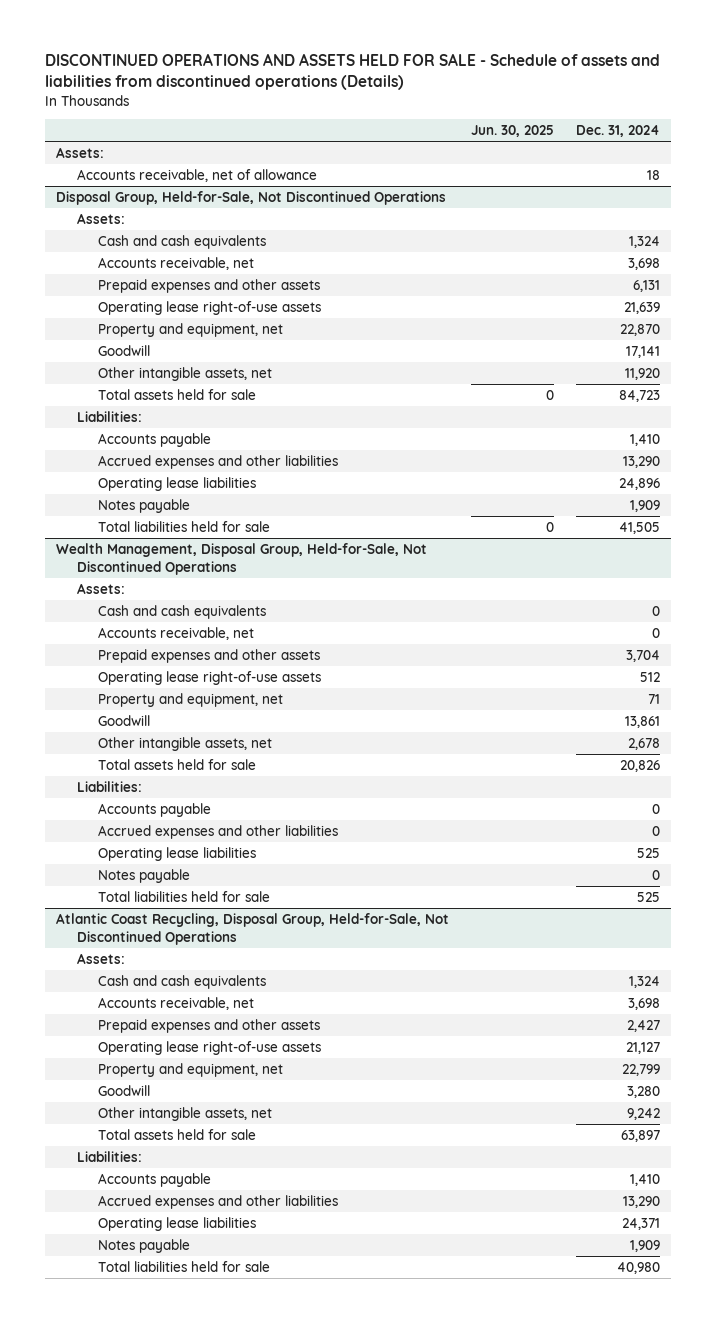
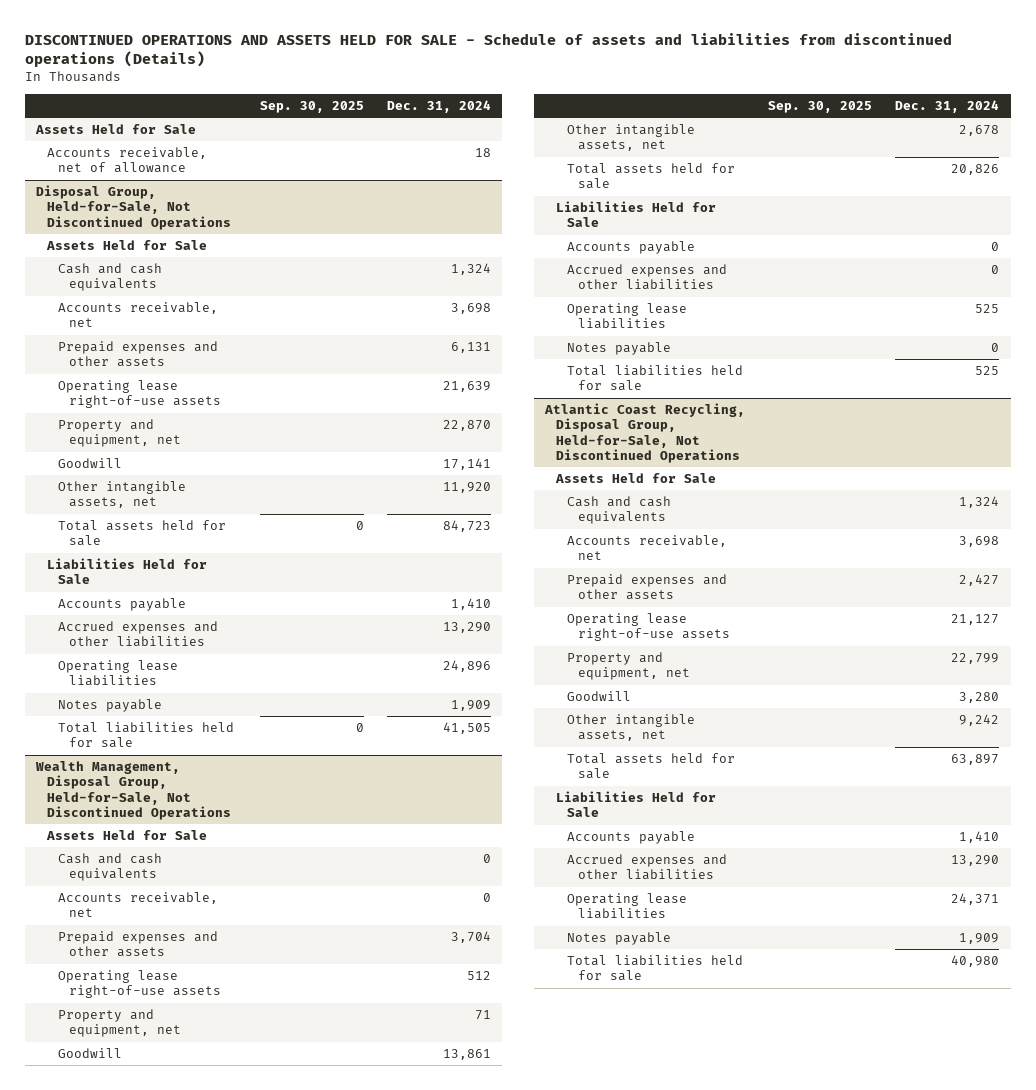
- | Jun. 30, 2025 | Dec. 31, 2024
+ | Sep. 30, 2025 | Dec. 31, 2024
- Assets:
+ Assets Held for Sale
@ Disposal Group, Held-for-Sale, Not Discontinued Operations
- Assets:
+ Assets Held for Sale
- Liabilities:
+ Liabilities Held for Sale
@ Wealth Management, Disposal Group, Held-for-Sale, Not Discontinued Operations
- Assets:
+ Assets Held for Sale
- Liabilities:
+ Liabilities Held for Sale
@ Atlantic Coast Recycling, Disposal Group, Held-for-Sale, Not Discontinued Operations
- Assets:
+ Assets Held for Sale
- Liabilities:
+ Liabilities Held for Sale

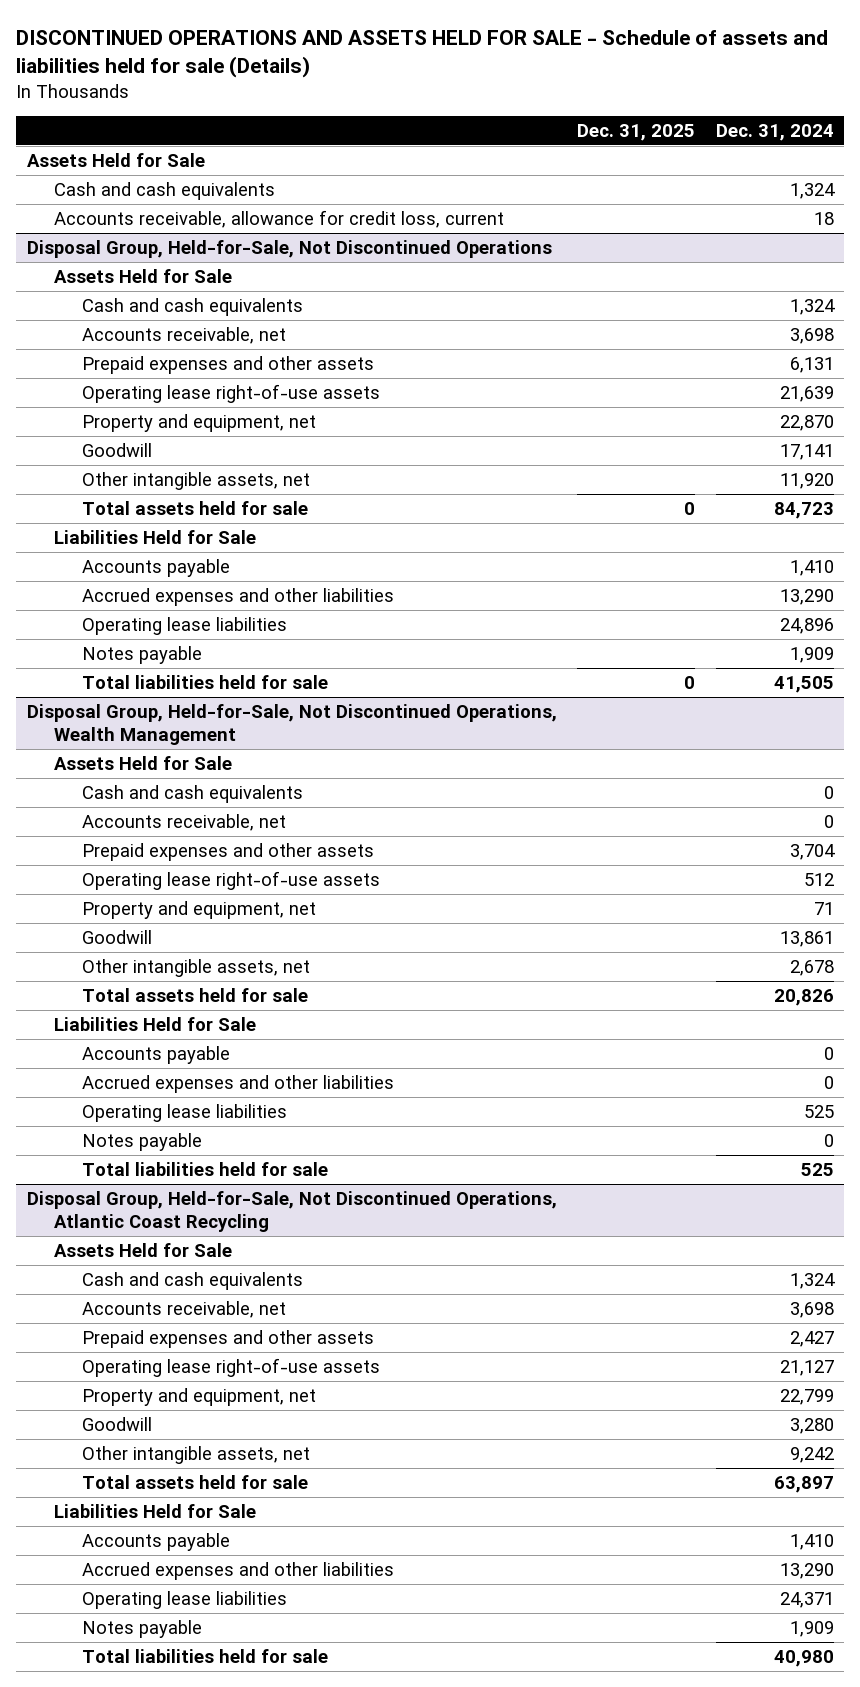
- DISCONTINUED OPERATIONS AND ASSETS HELD FOR SALE - Schedule of assets and liabilities from discontinued operations (Details)
+ DISCONTINUED OPERATIONS AND ASSETS HELD FOR SALE - Schedule of assets and liabilities held for sale (Details)
- | Sep. 30, 2025 | Dec. 31, 2024
+ | Dec. 31, 2025 | Dec. 31, 2024
- Accounts receivable, net of allowance | | 18
+ Cash and cash equivalents | | 1,324
+ Accounts receivable, allowance for credit loss, current | | 18
- Wealth Management, Disposal Group, Held-for-Sale, Not Discontinued Operations
+ Disposal Group, Held-for-Sale, Not Discontinued Operations, Wealth Management
- Atlantic Coast Recycling, Disposal Group, Held-for-Sale, Not Discontinued Operations
+ Disposal Group, Held-for-Sale, Not Discontinued Operations, Atlantic Coast Recycling

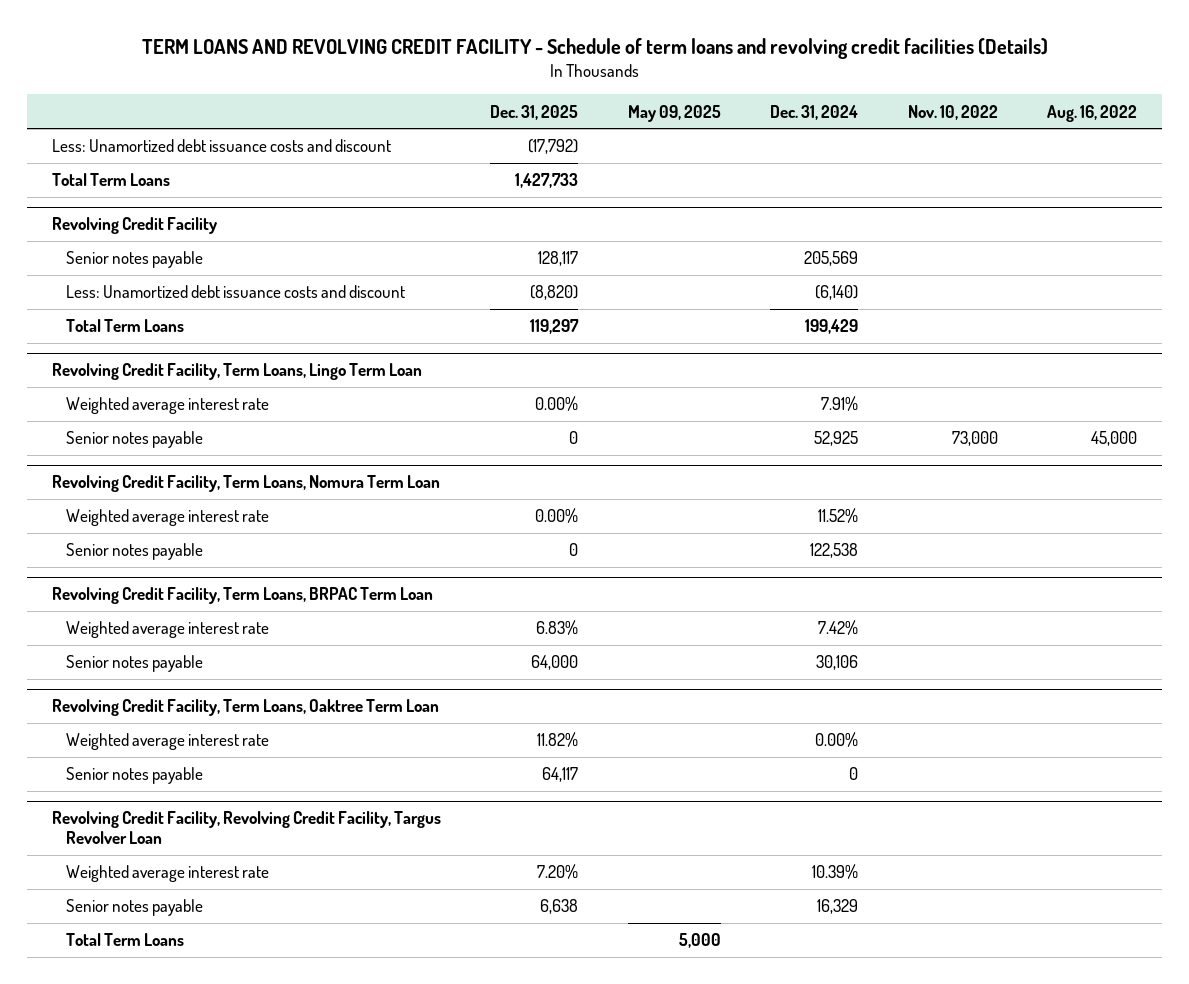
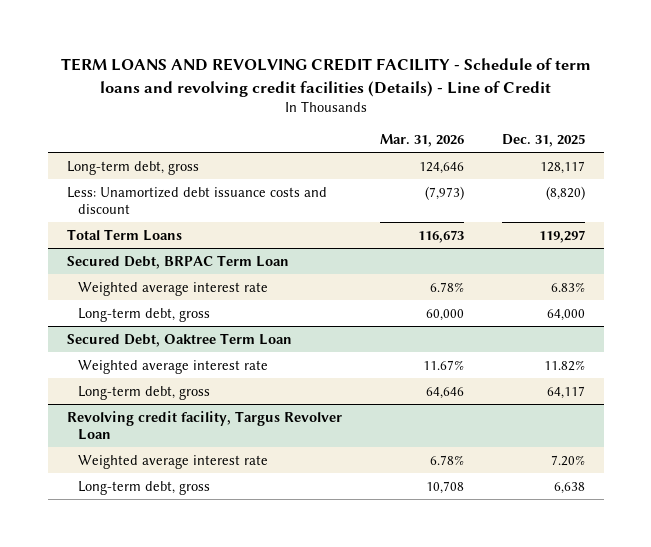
- TERM LOANS AND REVOLVING CREDIT FACILITY - Schedule of term loans and revolving credit facilities (Details)
+ TERM LOANS AND REVOLVING CREDIT FACILITY - Schedule of term loans and revolving credit facilities (Details) - Line of Credit
- | Dec. 31, 2025 | May 09, 2025 | Dec. 31, 2024 | Nov. 10, 2022 | Aug. 16, 2022
+ | Mar. 31, 2026 | Dec. 31, 2025
- Less: Unamortized debt issuance costs and discount | (17,792) | | | |
- Total Term Loans | 1,427,733 | | | |
- Revolving Credit Facility
- Senior notes payable | 128,117 | | 205,569 | |
+ Long-term debt, gross | 124,646 | 128,117
- Revolving Credit Facility, Term Loans, Lingo Term Loan
- Weighted average interest rate | 0.00% | | 7.91% | |
- Senior notes payable | 0 | | 52,925 | 73,000 | 45,000
- Revolving Credit Facility, Term Loans, Nomura Term Loan
- Weighted average interest rate | 0.00% | | 11.52% | |
- Senior notes payable | 0 | | 122,538 | |
- Revolving Credit Facility, Term Loans, BRPAC Term Loan
+ Secured Debt, BRPAC Term Loan
- Senior notes payable | 64,000 | | 30,106 | |
- Revolving Credit Facility, Term Loans, Oaktree Term Loan
+ Long-term debt, gross | 60,000 | 64,000
+ Secured Debt, Oaktree Term Loan
- Senior notes payable | 64,117 | | 0 | |
- Revolving Credit Facility, Revolving Credit Facility, Targus Revolver Loan
+ Long-term debt, gross | 64,646 | 64,117
+ Revolving credit facility, Targus Revolver Loan
- Senior notes payable | 6,638 | | 16,329 | |
- Total Term Loans | | 5,000 | | |
+ Long-term debt, gross | 10,708 | 6,638

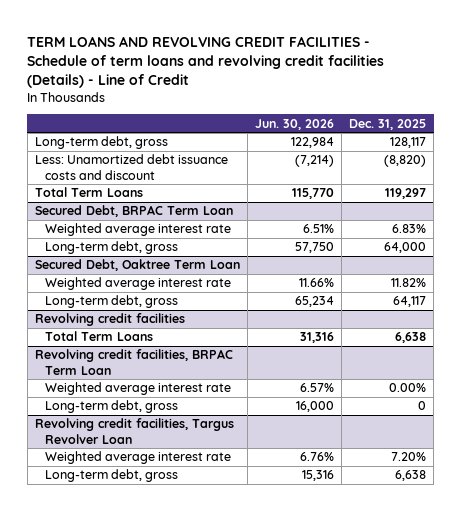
- TERM LOANS AND REVOLVING CREDIT FACILITY - Schedule of term loans and revolving credit facilities (Details) - Line of Credit
+ TERM LOANS AND REVOLVING CREDIT FACILITIES - Schedule of term loans and revolving credit facilities (Details) - Line of Credit
- | Mar. 31, 2026 | Dec. 31, 2025
+ | Jun. 30, 2026 | Dec. 31, 2025
- Revolving credit facility, Targus Revolver Loan
+ Revolving credit facilities
+ Total Term Loans | 31,316 | 6,638
+ Revolving credit facilities, BRPAC Term Loan
+ Weighted average interest rate | 6.57% | 0.00%
+ Long-term debt, gross | 16,000 | 0
+ Revolving credit facilities, Targus Revolver Loan

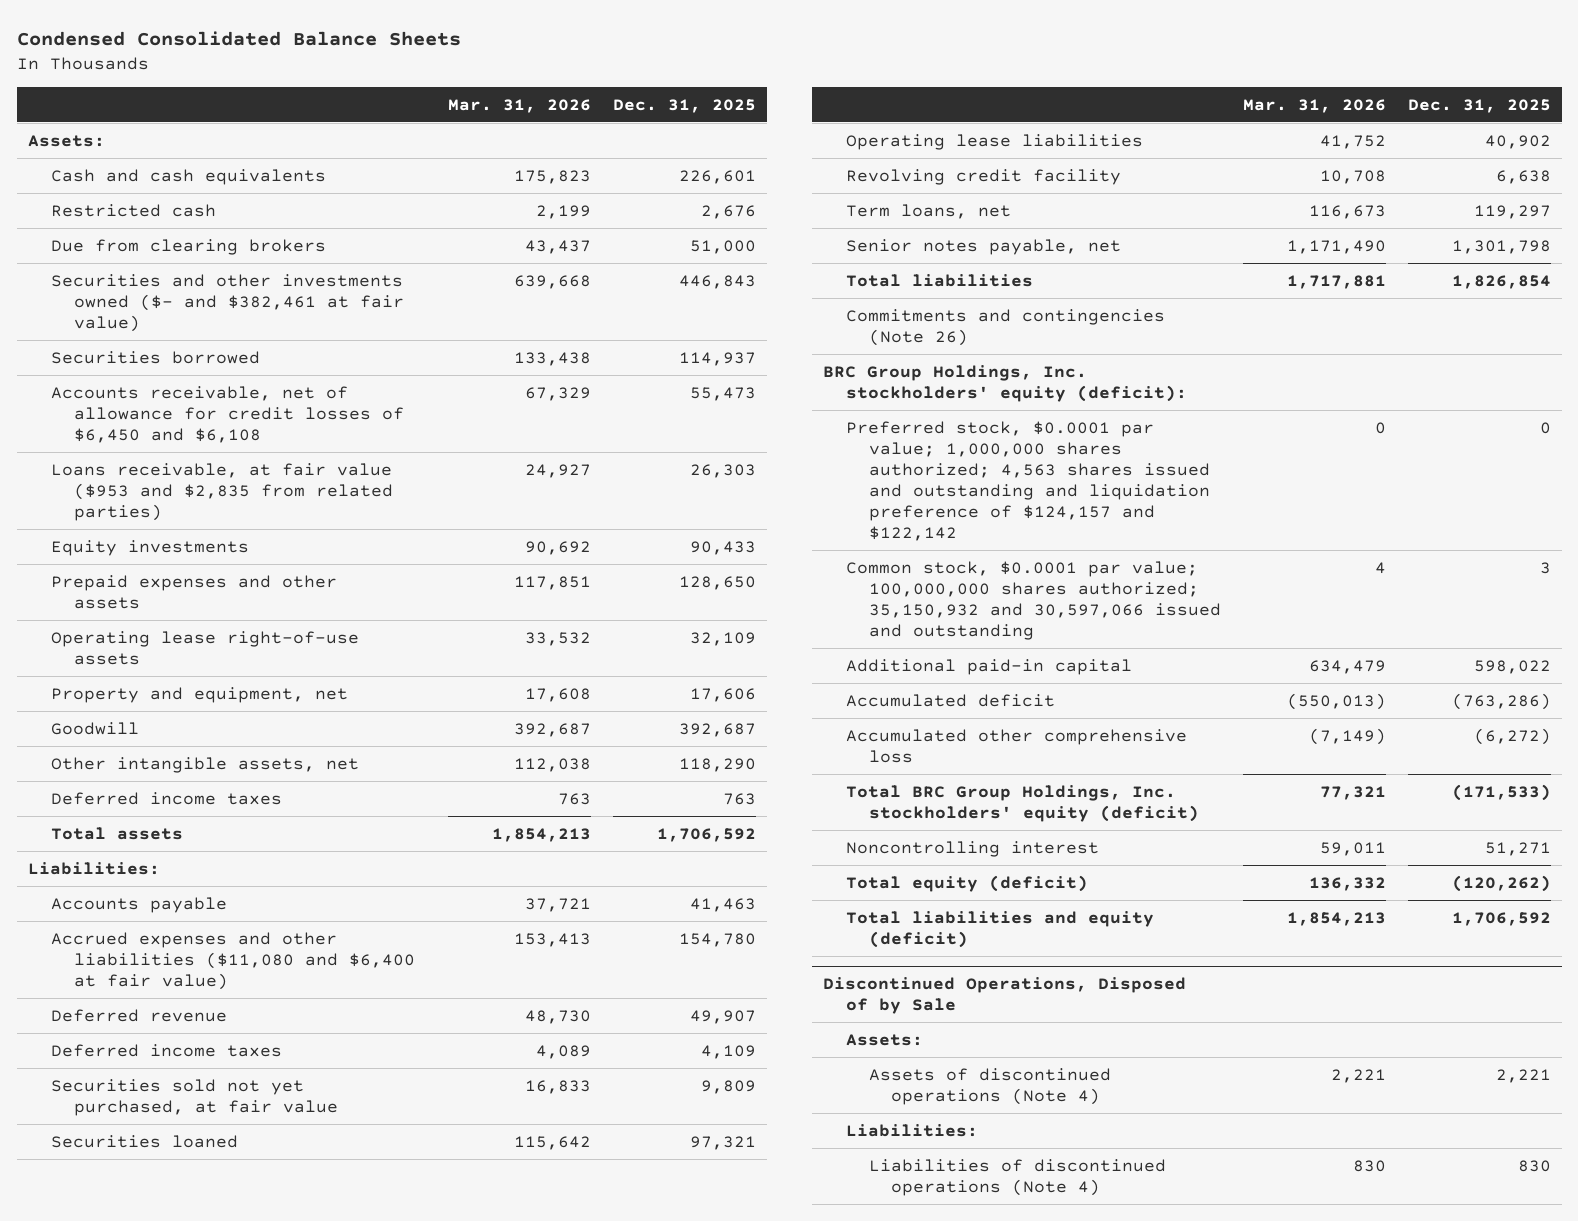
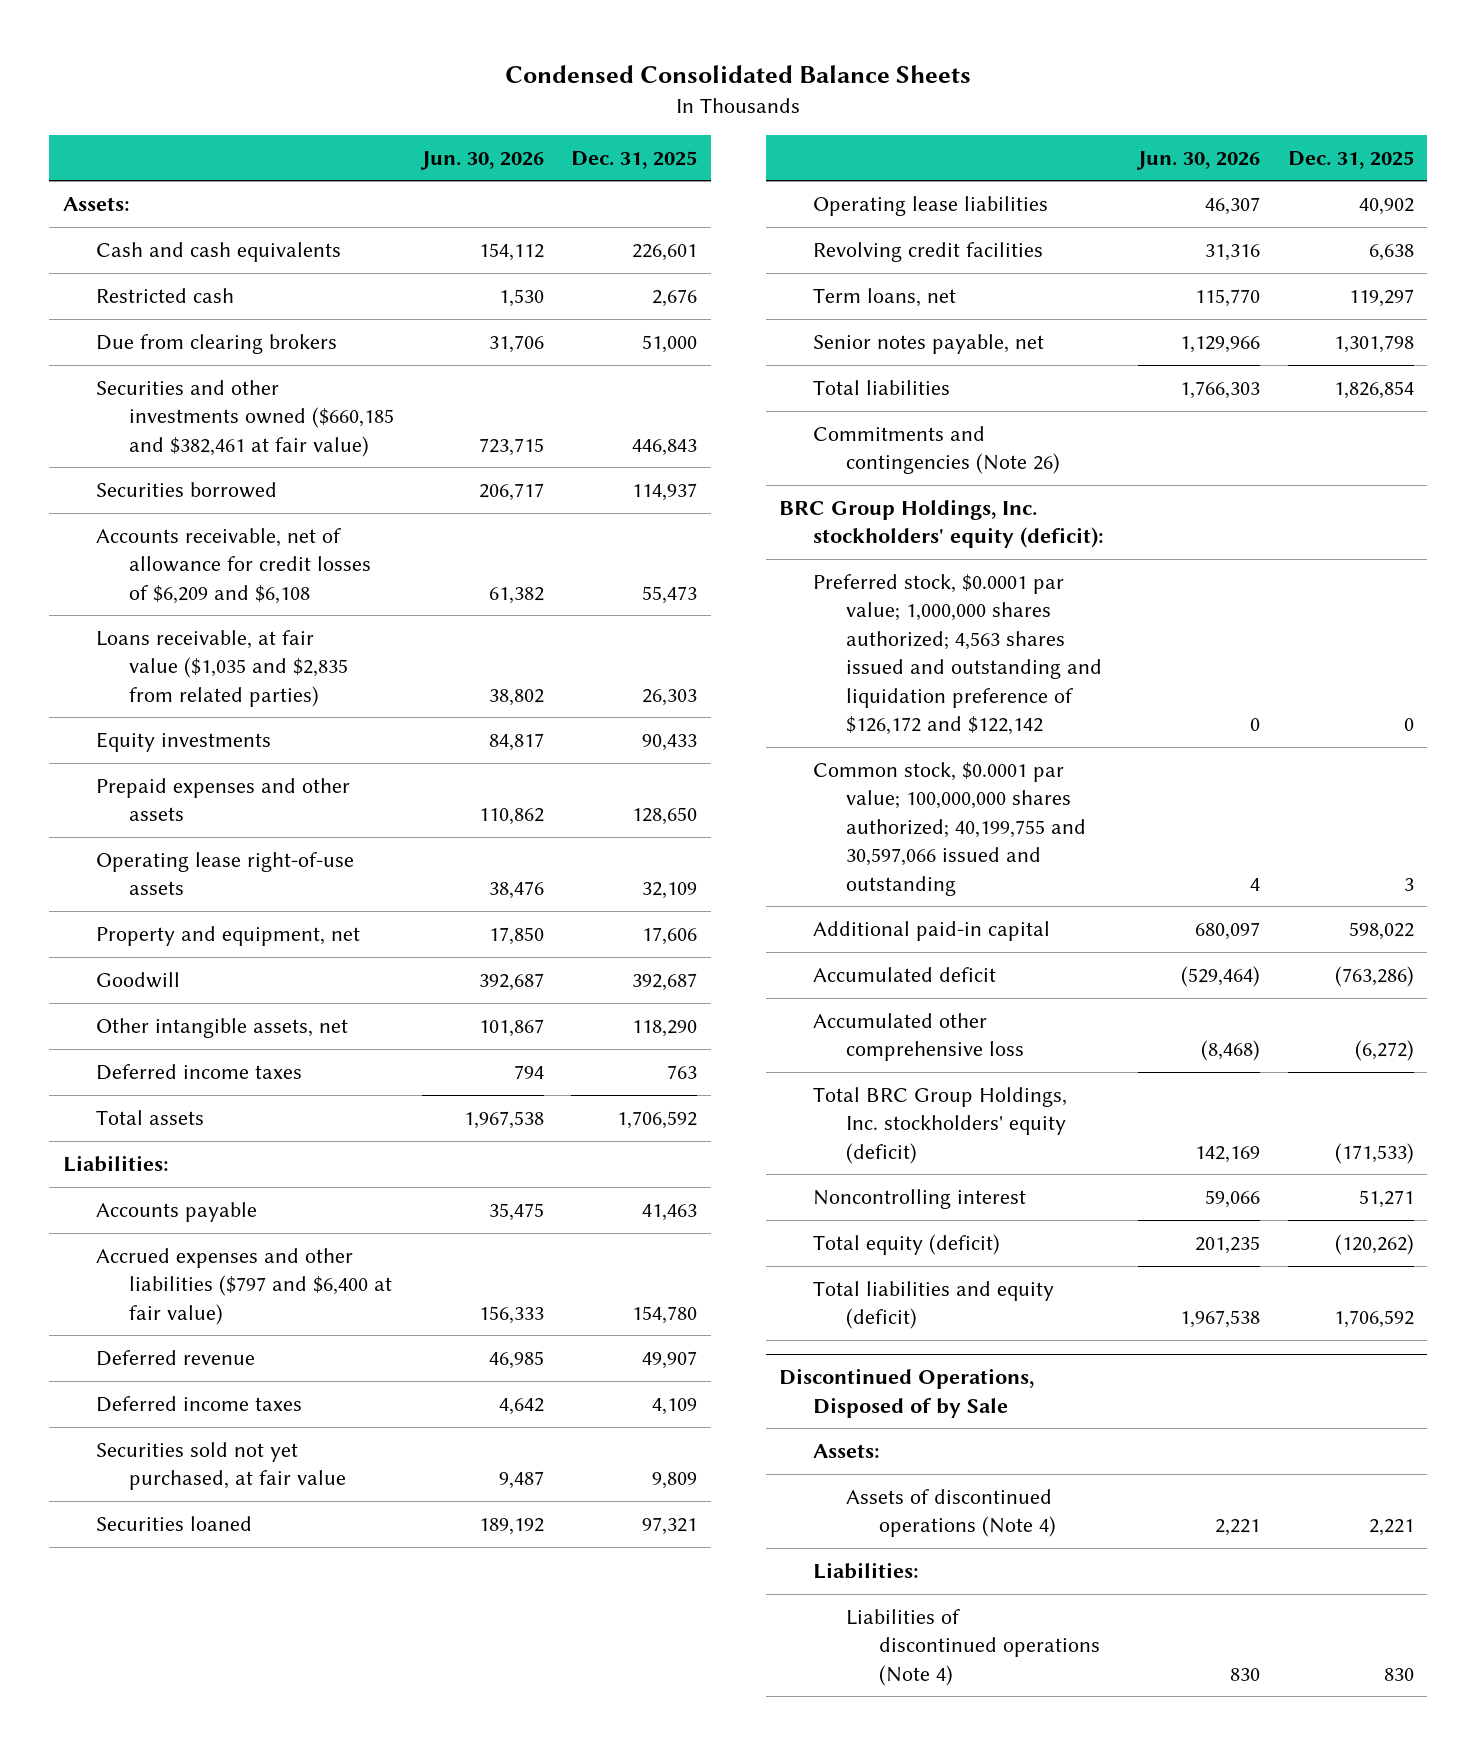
- | Mar. 31, 2026 | Dec. 31, 2025
+ | Jun. 30, 2026 | Dec. 31, 2025
- Securities and other investments owned ($- and $382,461 at fair value) | 639,668 | 446,843
+ Securities and other investments owned ($660,185 and $382,461 at fair value) | 723,715 | 446,843
- Accounts receivable, net of allowance for credit losses of $6,450 and $6,108 | 67,329 | 55,473
- Loans receivable, at fair value ($953 and $2,835 from related parties) | 24,927 | 26,303
+ Accounts receivable, net of allowance for credit losses of $6,209 and $6,108 | 61,382 | 55,473
+ Loans receivable, at fair value ($1,035 and $2,835 from related parties) | 38,802 | 26,303
- Accrued expenses and other liabilities ($11,080 and $6,400 at fair value) | 153,413 | 154,780
+ Accrued expenses and other liabilities ($797 and $6,400 at fair value) | 156,333 | 154,780
- Revolving credit facility | 10,708 | 6,638
+ Revolving credit facilities | 31,316 | 6,638
- Preferred stock, $0.0001 par value; 1,000,000 shares authorized; 4,563 shares issued and outstanding and liquidation preference of $124,157 and $122,142 | 0 | 0
- Common stock, $0.0001 par value; 100,000,000 shares authorized; 35,150,932 and 30,597,066 issued and outstanding | 4 | 3
+ Preferred stock, $0.0001 par value; 1,000,000 shares authorized; 4,563 shares issued and outstanding and liquidation preference of $126,172 and $122,142 | 0 | 0
+ Common stock, $0.0001 par value; 100,000,000 shares authorized; 40,199,755 and 30,597,066 issued and outstanding | 4 | 3

